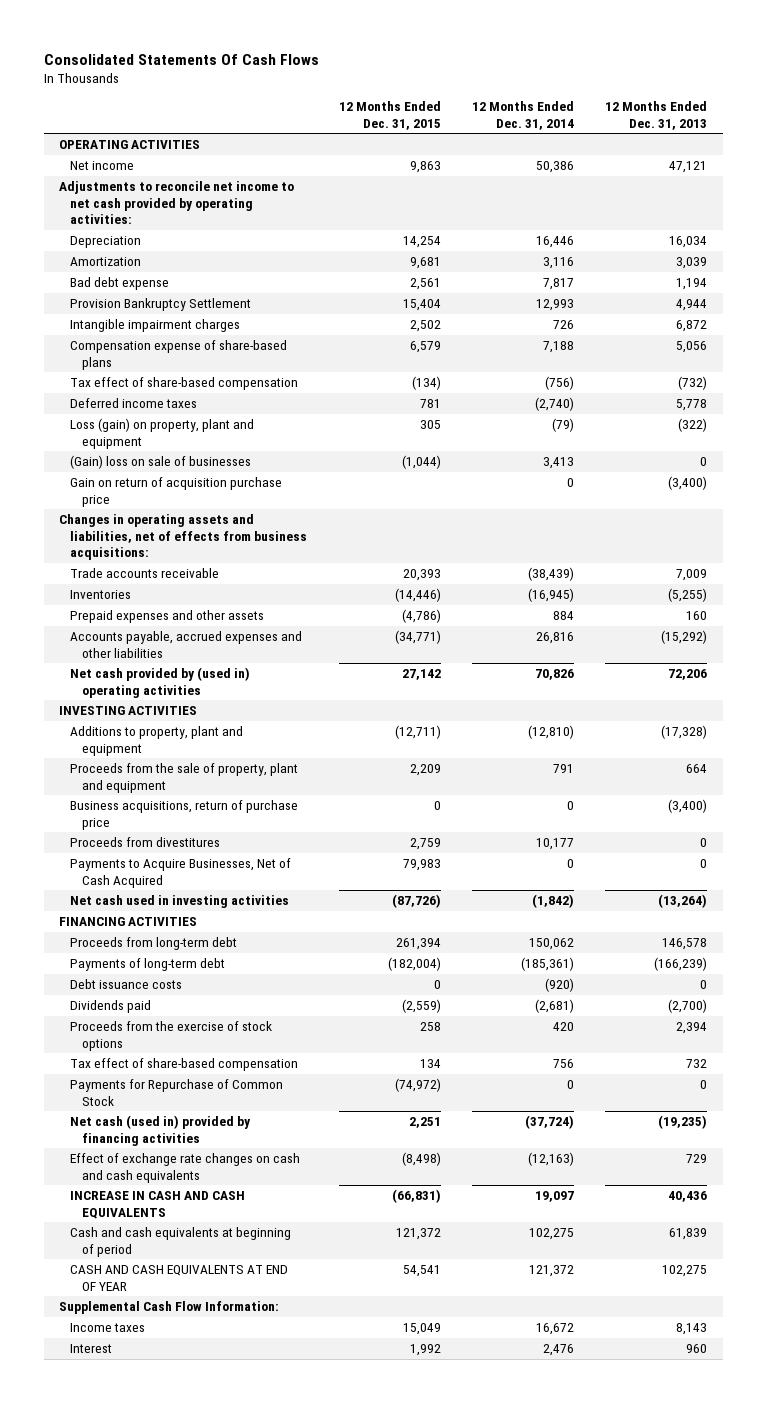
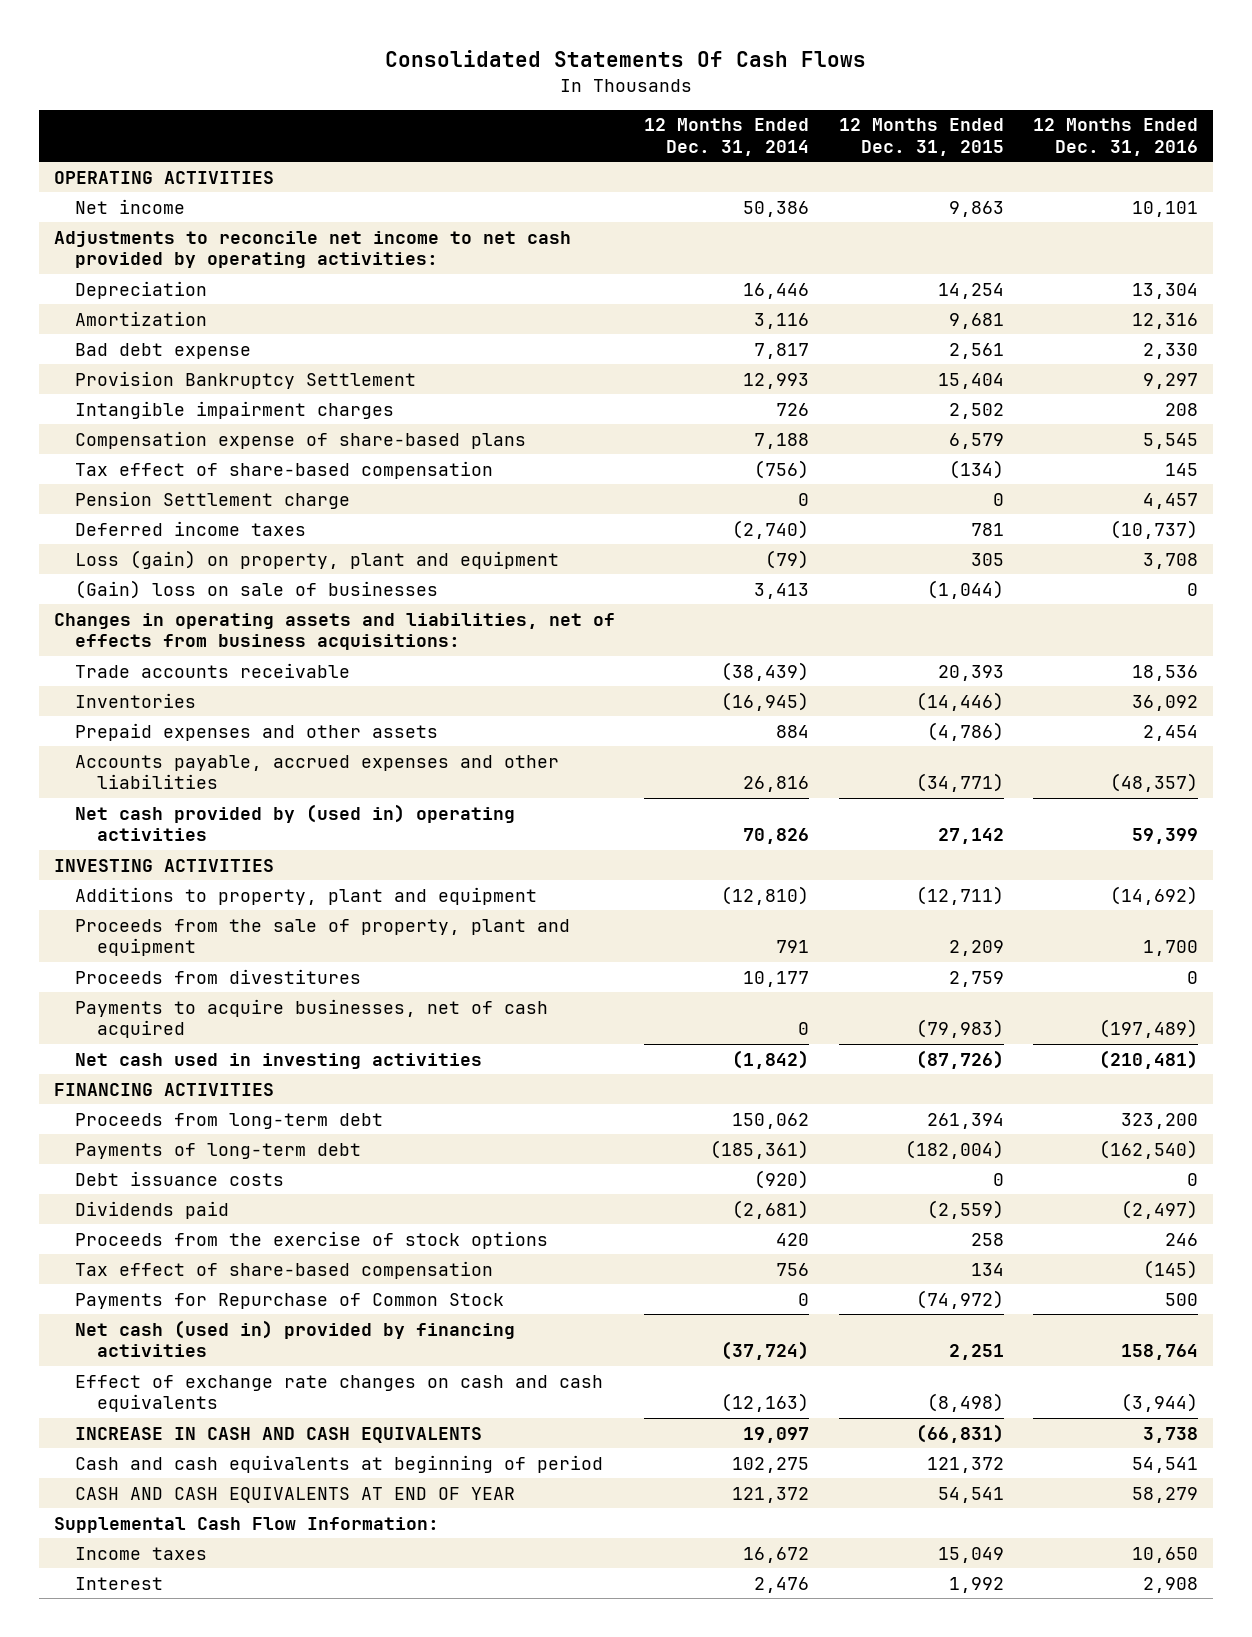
- | 12 Months Ended Dec. 31, 2015 | 12 Months Ended Dec. 31, 2014 | 12 Months Ended Dec. 31, 2013
+ | 12 Months Ended Dec. 31, 2014 | 12 Months Ended Dec. 31, 2015 | 12 Months Ended Dec. 31, 2016
+ Pension Settlement charge | 0 | 0 | 4,457
- Gain on return of acquisition purchase price | | 0 | (3,400)
- Business acquisitions, return of purchase price | 0 | 0 | (3,400)
- Payments to Acquire Businesses, Net of Cash Acquired | 79,983 | 0 | 0
+ Payments to acquire businesses, net of cash acquired | 0 | (79,983) | (197,489)

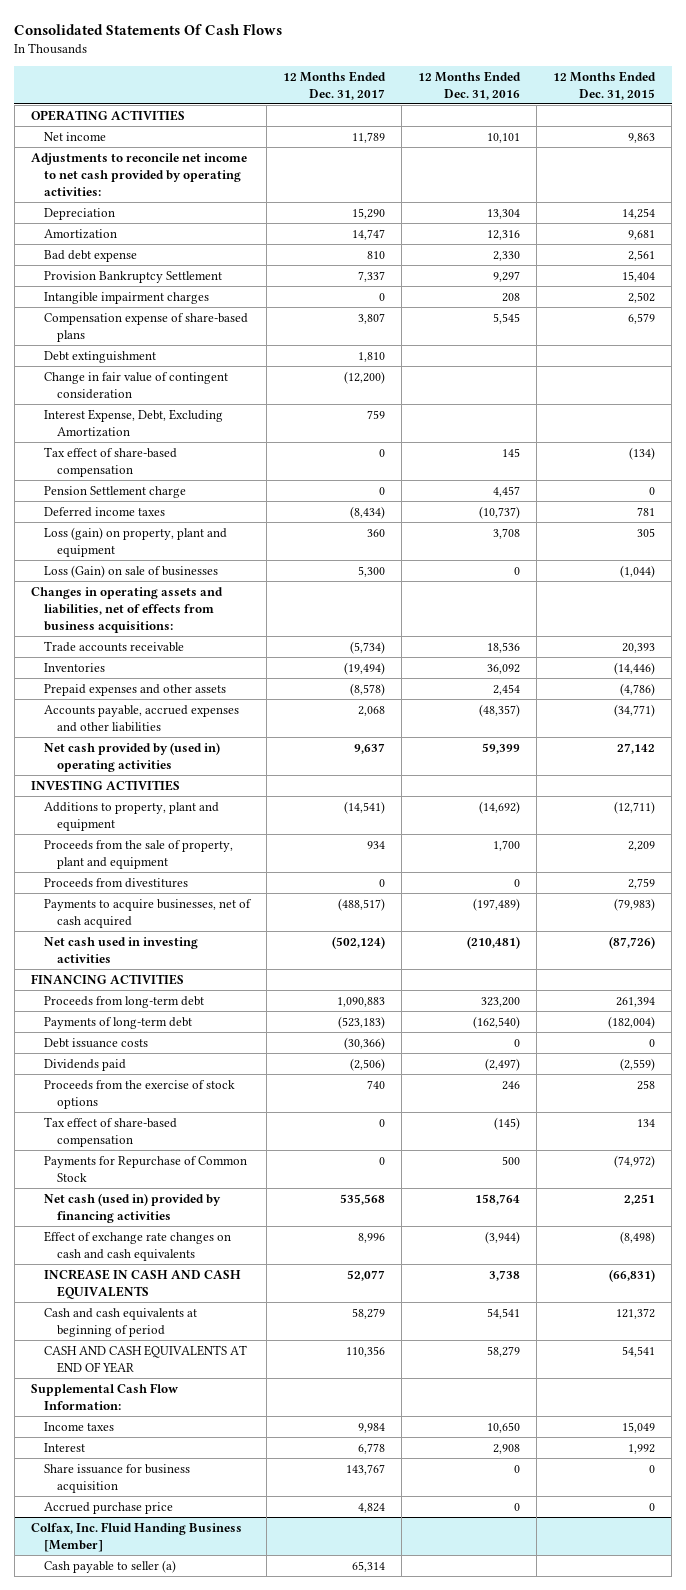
- | 12 Months Ended Dec. 31, 2014 | 12 Months Ended Dec. 31, 2015 | 12 Months Ended Dec. 31, 2016
+ | 12 Months Ended Dec. 31, 2017 | 12 Months Ended Dec. 31, 2016 | 12 Months Ended Dec. 31, 2015
+ Debt extinguishment | 1,810 | |
+ Change in fair value of contingent consideration | (12,200) | |
+ Interest Expense, Debt, Excluding Amortization | 759 | |
- (Gain) loss on sale of businesses | 3,413 | (1,044) | 0
+ Loss (Gain) on sale of businesses | 5,300 | 0 | (1,044)
+ Share issuance for business acquisition | 143,767 | 0 | 0
+ Accrued purchase price | 4,824 | 0 | 0
+ Colfax, Inc. Fluid Handing Business [Member]
+ Cash payable to seller (a) | 65,314 | |

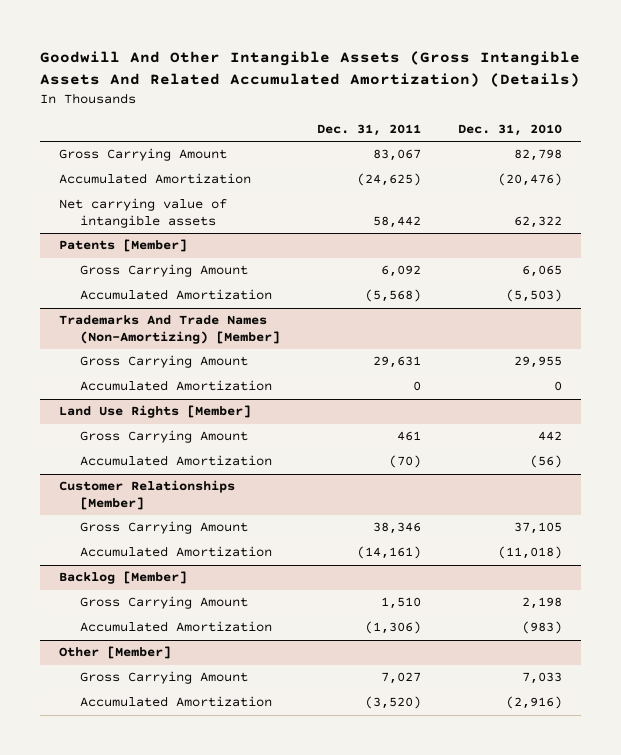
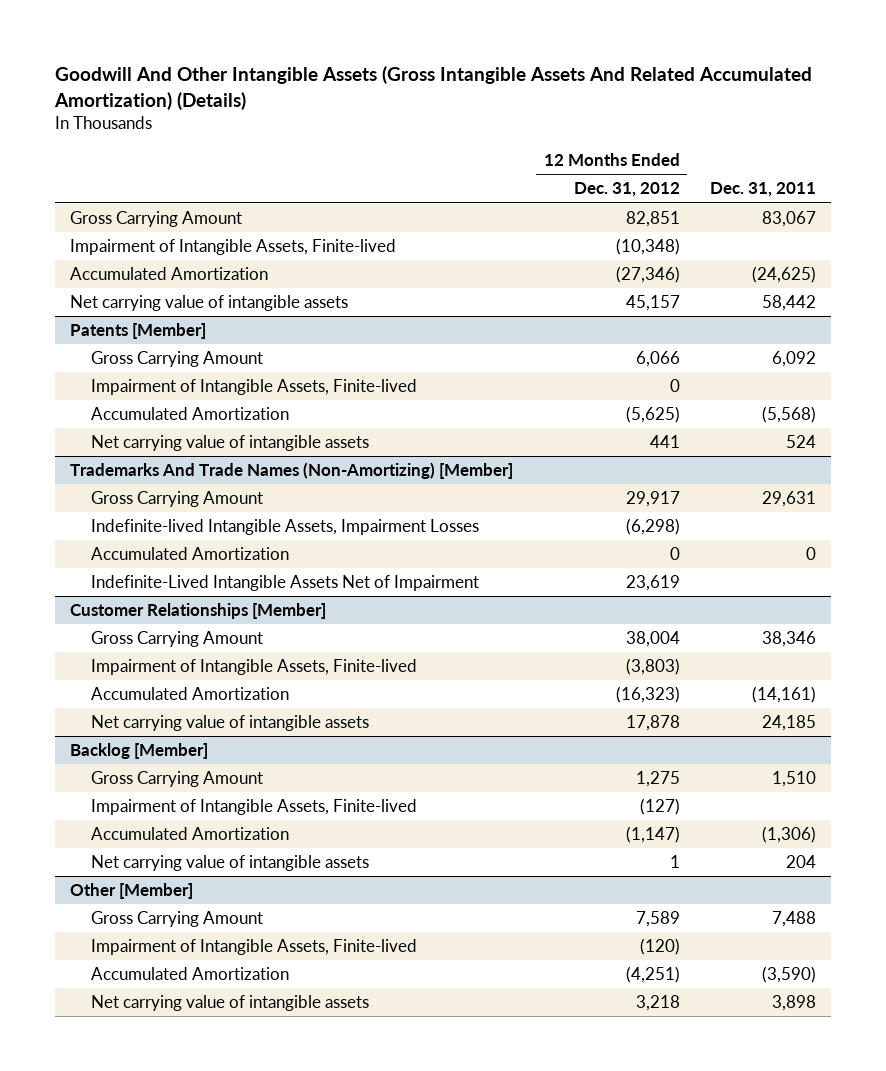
- | Dec. 31, 2011 | Dec. 31, 2010
+ | 12 Months Ended Dec. 31, 2012 | Dec. 31, 2011
+ Impairment of Intangible Assets, Finite-lived | (10,348) |
@ Patents [Member]
+ Impairment of Intangible Assets, Finite-lived | 0 |
+ Net carrying value of intangible assets | 441 | 524
@ Trademarks And Trade Names (Non-Amortizing) [Member]
+ Indefinite-lived Intangible Assets, Impairment Losses | (6,298) |
- Land Use Rights [Member]
- Gross Carrying Amount | 461 | 442
- Accumulated Amortization | (70) | (56)
@ Trademarks And Trade Names (Non-Amortizing) [Member]
+ Indefinite-Lived Intangible Assets Net of Impairment | 23,619 |
@ Customer Relationships [Member]
+ Impairment of Intangible Assets, Finite-lived | (3,803) |
+ Net carrying value of intangible assets | 17,878 | 24,185
@ Backlog [Member]
+ Impairment of Intangible Assets, Finite-lived | (127) |
+ Net carrying value of intangible assets | 1 | 204
@ Other [Member]
- Gross Carrying Amount | 7,027 | 7,033
- Accumulated Amortization | (3,520) | (2,916)
+ Gross Carrying Amount | 7,589 | 7,488
+ Impairment of Intangible Assets, Finite-lived | (120) |
+ Accumulated Amortization | (4,251) | (3,590)
+ Net carrying value of intangible assets | 3,218 | 3,898

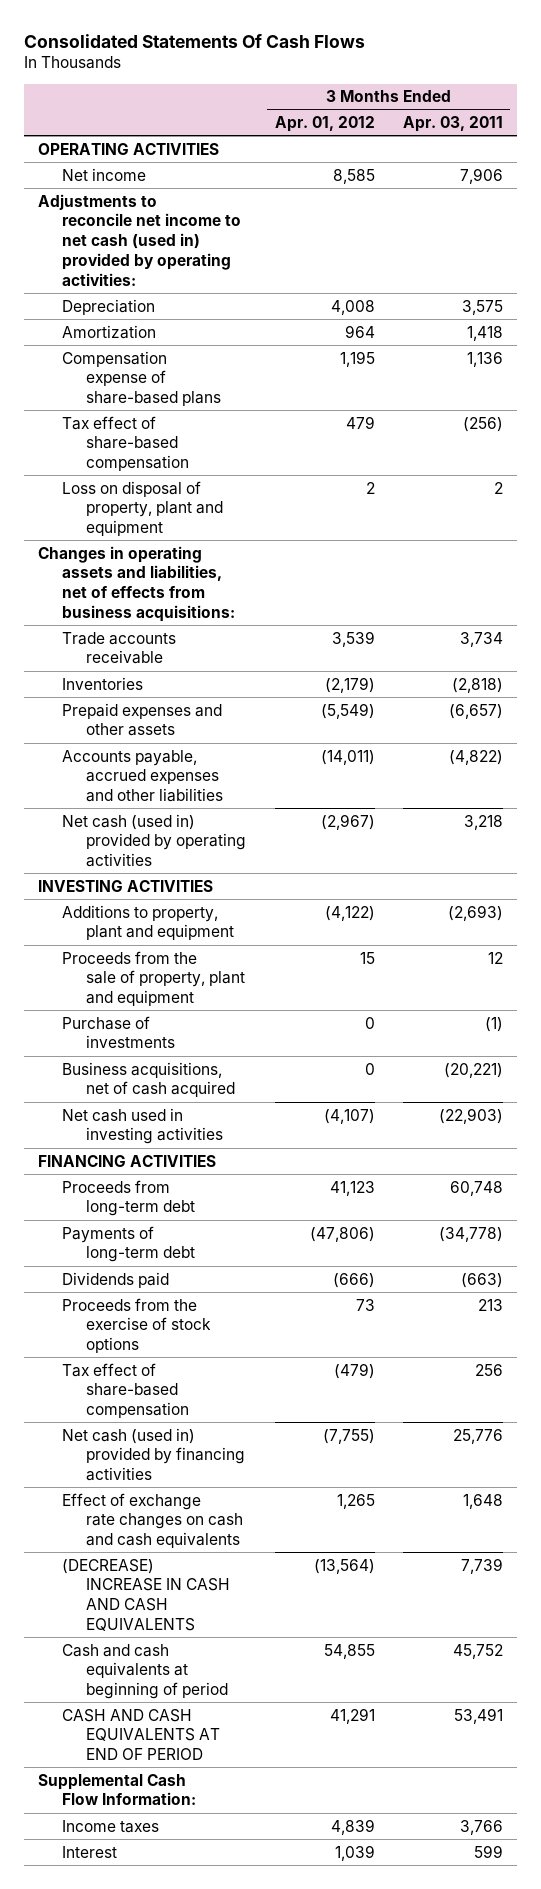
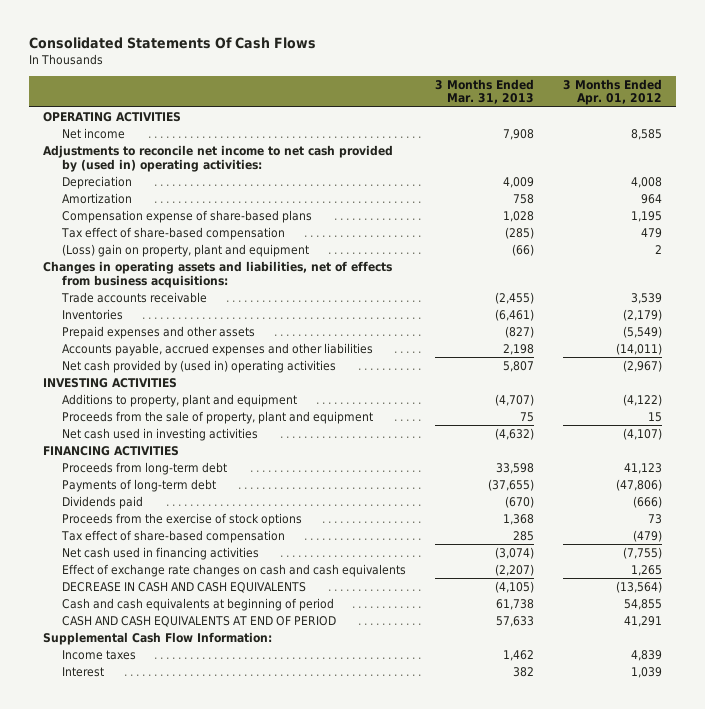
- | 3 Months Ended Apr. 01, 2012 | 3 Months Ended Apr. 03, 2011
+ | 3 Months Ended Mar. 31, 2013 | 3 Months Ended Apr. 01, 2012
- Adjustments to reconcile net income to net cash (used in) provided by operating activities:
+ Adjustments to reconcile net income to net cash provided by (used in) operating activities:
- Loss on disposal of property, plant and equipment | 2 | 2
+ (Loss) gain on property, plant and equipment | (66) | 2
- Net cash (used in) provided by operating activities | (2,967) | 3,218
+ Net cash provided by (used in) operating activities | 5,807 | (2,967)
- Purchase of investments | 0 | (1)
- Business acquisitions, net of cash acquired | 0 | (20,221)
- Net cash (used in) provided by financing activities | (7,755) | 25,776
+ Net cash used in financing activities | (3,074) | (7,755)
- (DECREASE) INCREASE IN CASH AND CASH EQUIVALENTS | (13,564) | 7,739
+ DECREASE IN CASH AND CASH EQUIVALENTS | (4,105) | (13,564)

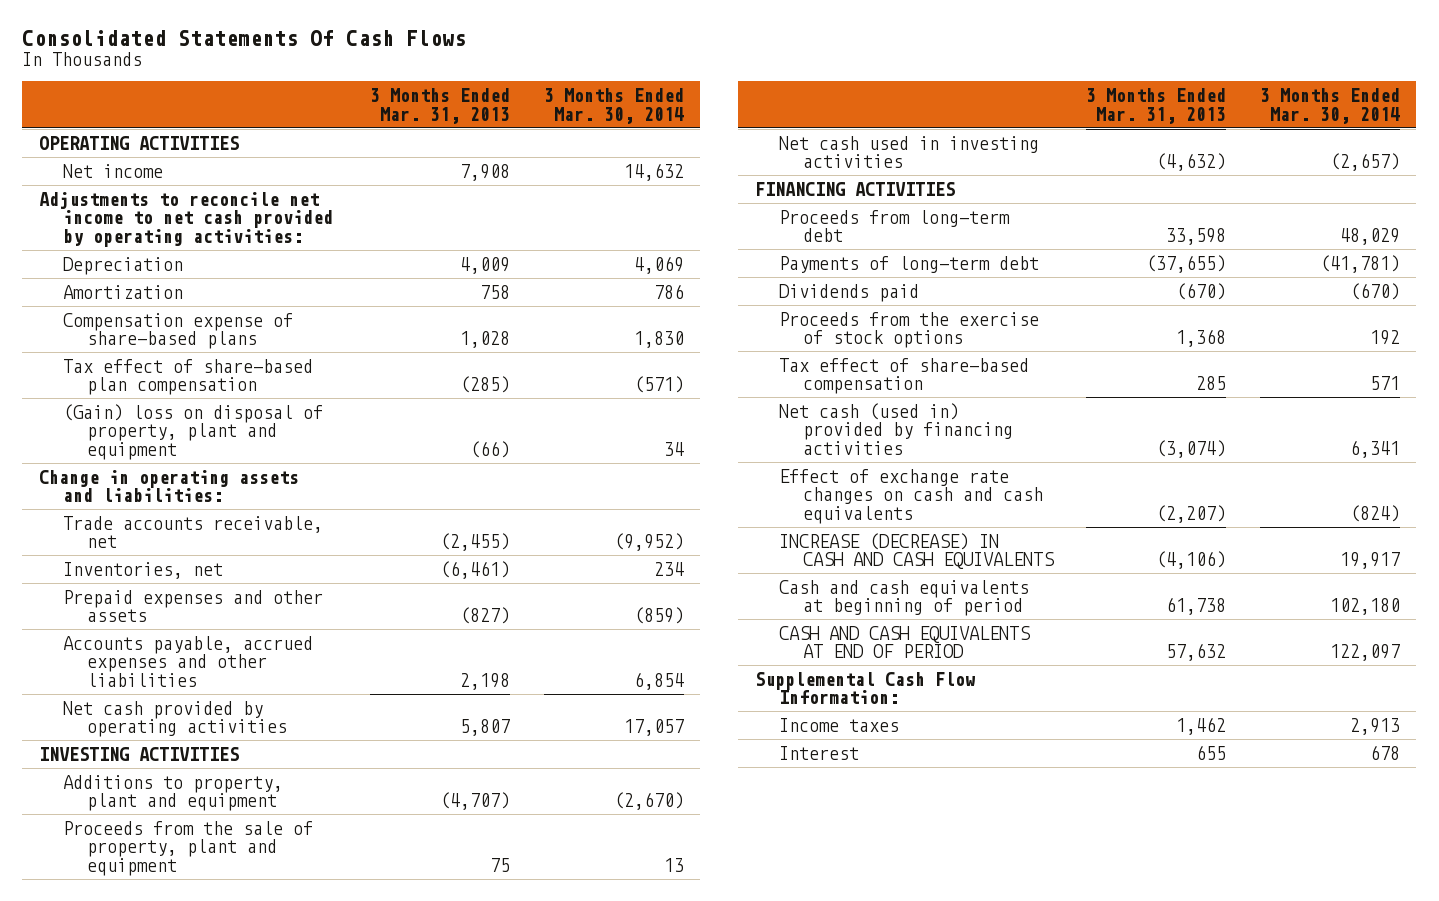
- | 3 Months Ended Mar. 31, 2013 | 3 Months Ended Apr. 01, 2012
+ | 3 Months Ended Mar. 31, 2013 | 3 Months Ended Mar. 30, 2014
- Adjustments to reconcile net income to net cash provided by (used in) operating activities:
+ Adjustments to reconcile net income to net cash provided by operating activities:
- Tax effect of share-based compensation | (285) | 479
- (Loss) gain on property, plant and equipment | (66) | 2
- Changes in operating assets and liabilities, net of effects from business acquisitions:
- Trade accounts receivable | (2,455) | 3,539
- Inventories | (6,461) | (2,179)
+ Tax effect of share-based plan compensation | (285) | (571)
+ (Gain) loss on disposal of property, plant and equipment | (66) | 34
+ Change in operating assets and liabilities:
+ Trade accounts receivable, net | (2,455) | (9,952)
+ Inventories, net | (6,461) | 234
- Net cash provided by (used in) operating activities | 5,807 | (2,967)
+ Net cash provided by operating activities | 5,807 | 17,057
- Net cash used in financing activities | (3,074) | (7,755)
+ Net cash (used in) provided by financing activities | (3,074) | 6,341
- DECREASE IN CASH AND CASH EQUIVALENTS | (4,105) | (13,564)
+ INCREASE (DECREASE) IN CASH AND CASH EQUIVALENTS | (4,106) | 19,917
- CASH AND CASH EQUIVALENTS AT END OF PERIOD | 57,633 | 41,291
+ CASH AND CASH EQUIVALENTS AT END OF PERIOD | 57,632 | 122,097
- Interest | 382 | 1,039
+ Interest | 655 | 678

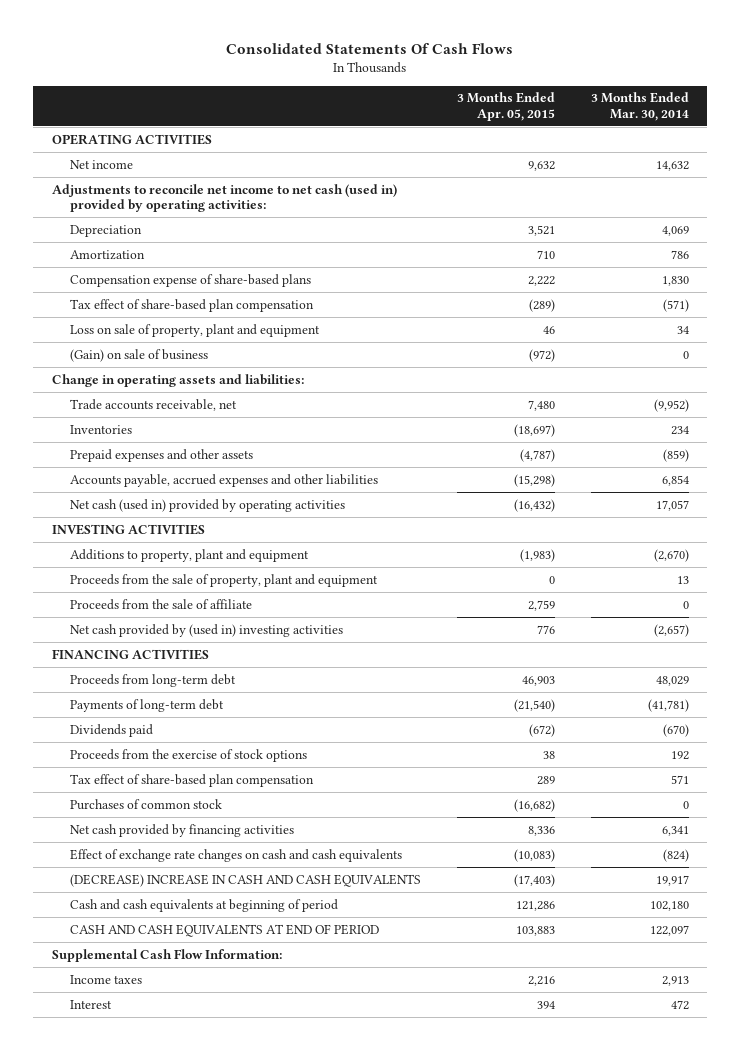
- | 3 Months Ended Mar. 31, 2013 | 3 Months Ended Mar. 30, 2014
+ | 3 Months Ended Apr. 05, 2015 | 3 Months Ended Mar. 30, 2014
- Adjustments to reconcile net income to net cash provided by operating activities:
+ Adjustments to reconcile net income to net cash (used in) provided by operating activities:
- (Gain) loss on disposal of property, plant and equipment | (66) | 34
+ Loss on sale of property, plant and equipment | 46 | 34
+ (Gain) on sale of business | (972) | 0
- Inventories, net | (6,461) | 234
+ Inventories | (18,697) | 234
- Net cash provided by operating activities | 5,807 | 17,057
+ Net cash (used in) provided by operating activities | (16,432) | 17,057
- Net cash used in investing activities | (4,632) | (2,657)
+ Proceeds from the sale of affiliate | 2,759 | 0
+ Net cash provided by (used in) investing activities | 776 | (2,657)
- Tax effect of share-based compensation | 285 | 571
- Net cash (used in) provided by financing activities | (3,074) | 6,341
+ Tax effect of share-based plan compensation | 289 | 571
+ Purchases of common stock | (16,682) | 0
+ Net cash provided by financing activities | 8,336 | 6,341
- INCREASE (DECREASE) IN CASH AND CASH EQUIVALENTS | (4,106) | 19,917
+ (DECREASE) INCREASE IN CASH AND CASH EQUIVALENTS | (17,403) | 19,917
- Interest | 655 | 678
+ Interest | 394 | 472

